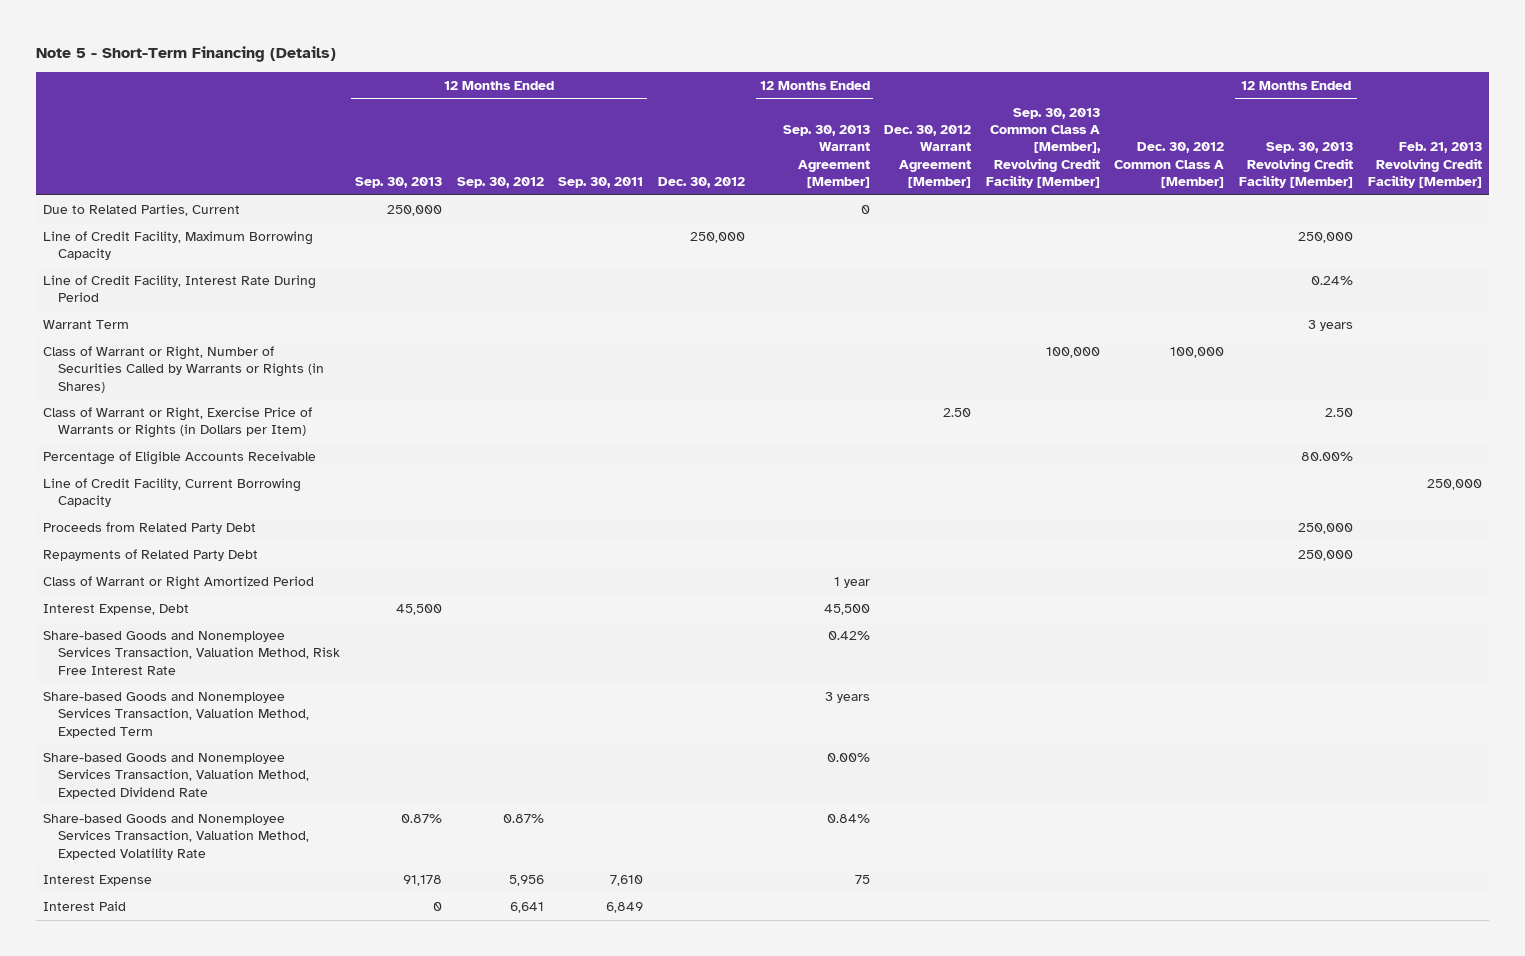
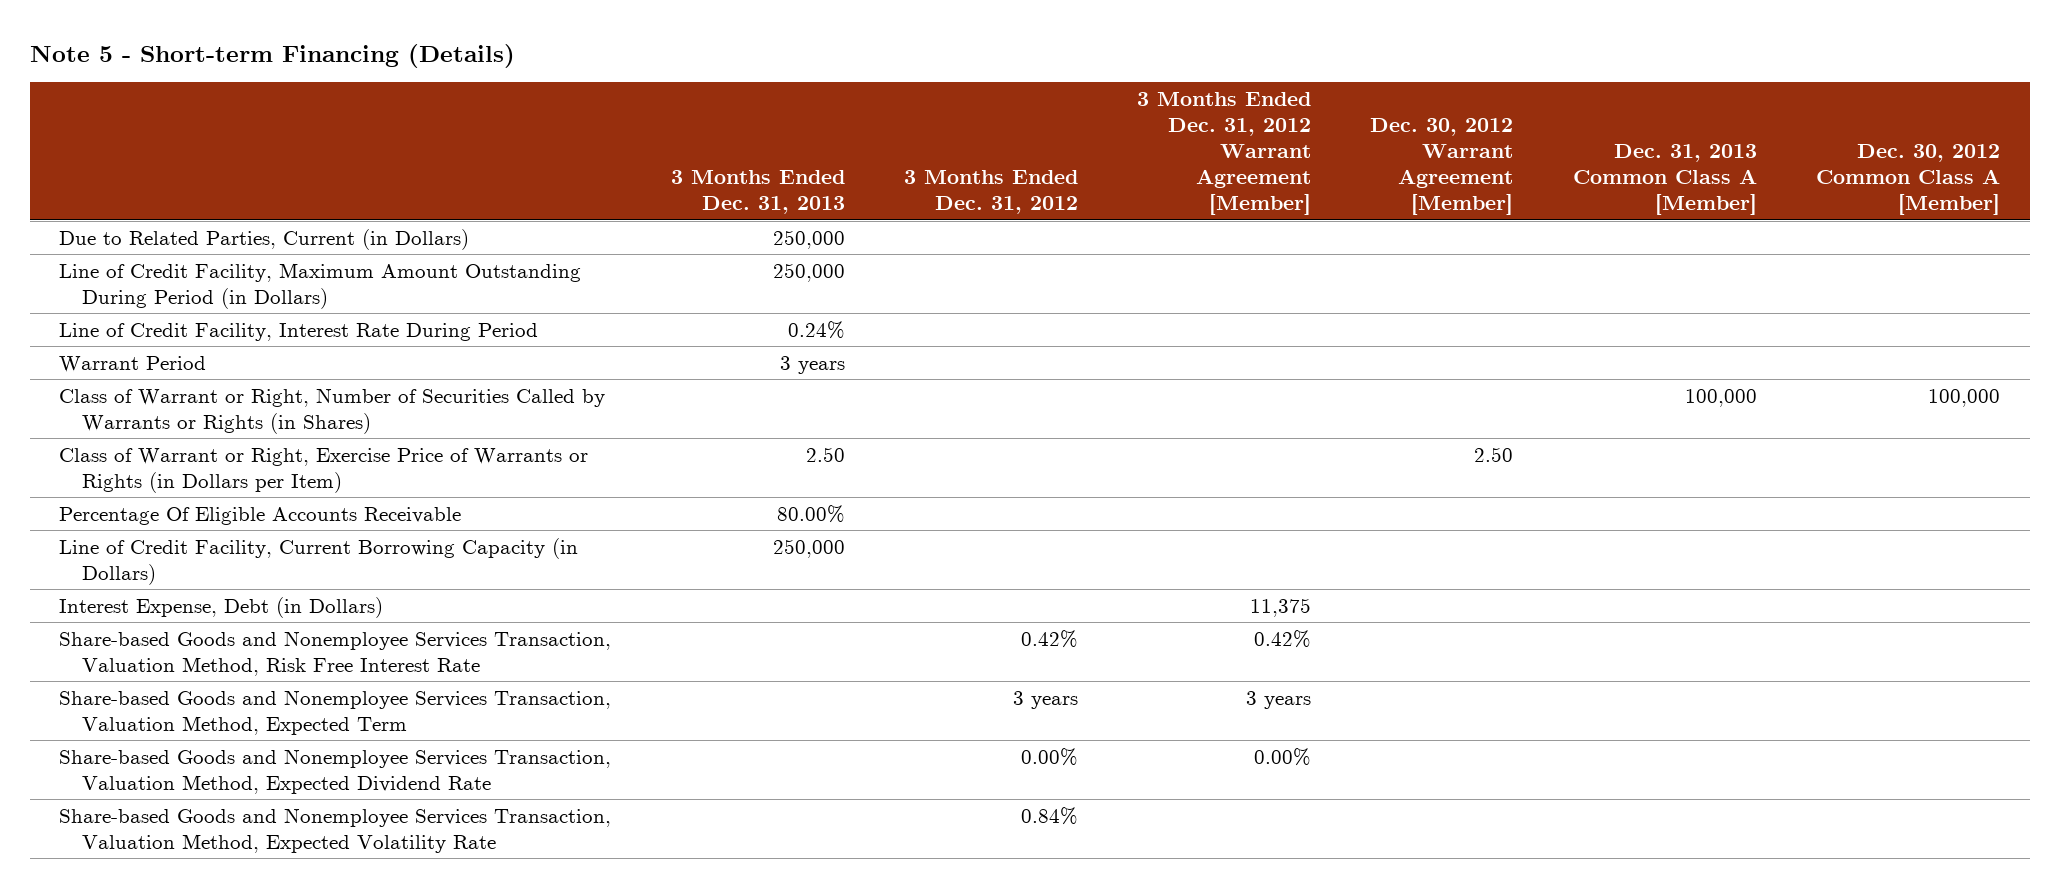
- Note 5 - Short-Term Financing (Details)
+ Note 5 - Short-term Financing (Details)
- | 12 Months Ended Sep. 30, 2013 | 12 Months Ended Sep. 30, 2012 | 12 Months Ended Sep. 30, 2011 | Dec. 30, 2012 | 12 Months Ended Sep. 30, 2013 Warrant Agreement [Member] | Dec. 30, 2012 Warrant Agreement [Member] | Sep. 30, 2013 Common Class A [Member], Revolving Credit Facility [Member] | Dec. 30, 2012 Common Class A [Member] | 12 Months Ended Sep. 30, 2013 Revolving Credit Facility [Member] | Feb. 21, 2013 Revolving Credit Facility [Member]
+ | 3 Months Ended Dec. 31, 2013 | 3 Months Ended Dec. 31, 2012 | 3 Months Ended Dec. 31, 2012 Warrant Agreement [Member] | Dec. 30, 2012 Warrant Agreement [Member] | Dec. 31, 2013 Common Class A [Member] | Dec. 30, 2012 Common Class A [Member]
- Due to Related Parties, Current | 250,000 | | | | 0 | | | | |
- Line of Credit Facility, Maximum Borrowing Capacity | | | | 250,000 | | | | | 250,000 |
+ Due to Related Parties, Current (in Dollars) | 250,000 | | | | |
+ Line of Credit Facility, Maximum Amount Outstanding During Period (in Dollars) | 250,000 | | | | |
- Warrant Term | | | | | | | | | 3 years |
+ Warrant Period | 3 years | | | | |
- Percentage of Eligible Accounts Receivable | | | | | | | | | 80.00% |
- Line of Credit Facility, Current Borrowing Capacity | | | | | | | | | | 250,000
- Proceeds from Related Party Debt | | | | | | | | | 250,000 |
- Repayments of Related Party Debt | | | | | | | | | 250,000 |
- Class of Warrant or Right Amortized Period | | | | | 1 year | | | | |
- Interest Expense, Debt | 45,500 | | | | 45,500 | | | | |
+ Percentage Of Eligible Accounts Receivable | 80.00% | | | | |
+ Line of Credit Facility, Current Borrowing Capacity (in Dollars) | 250,000 | | | | |
+ Interest Expense, Debt (in Dollars) | | | 11,375 | | |
- Interest Expense | 91,178 | 5,956 | 7,610 | | 75 | | | | |
- Interest Paid | 0 | 6,641 | 6,849 | | | | | | |

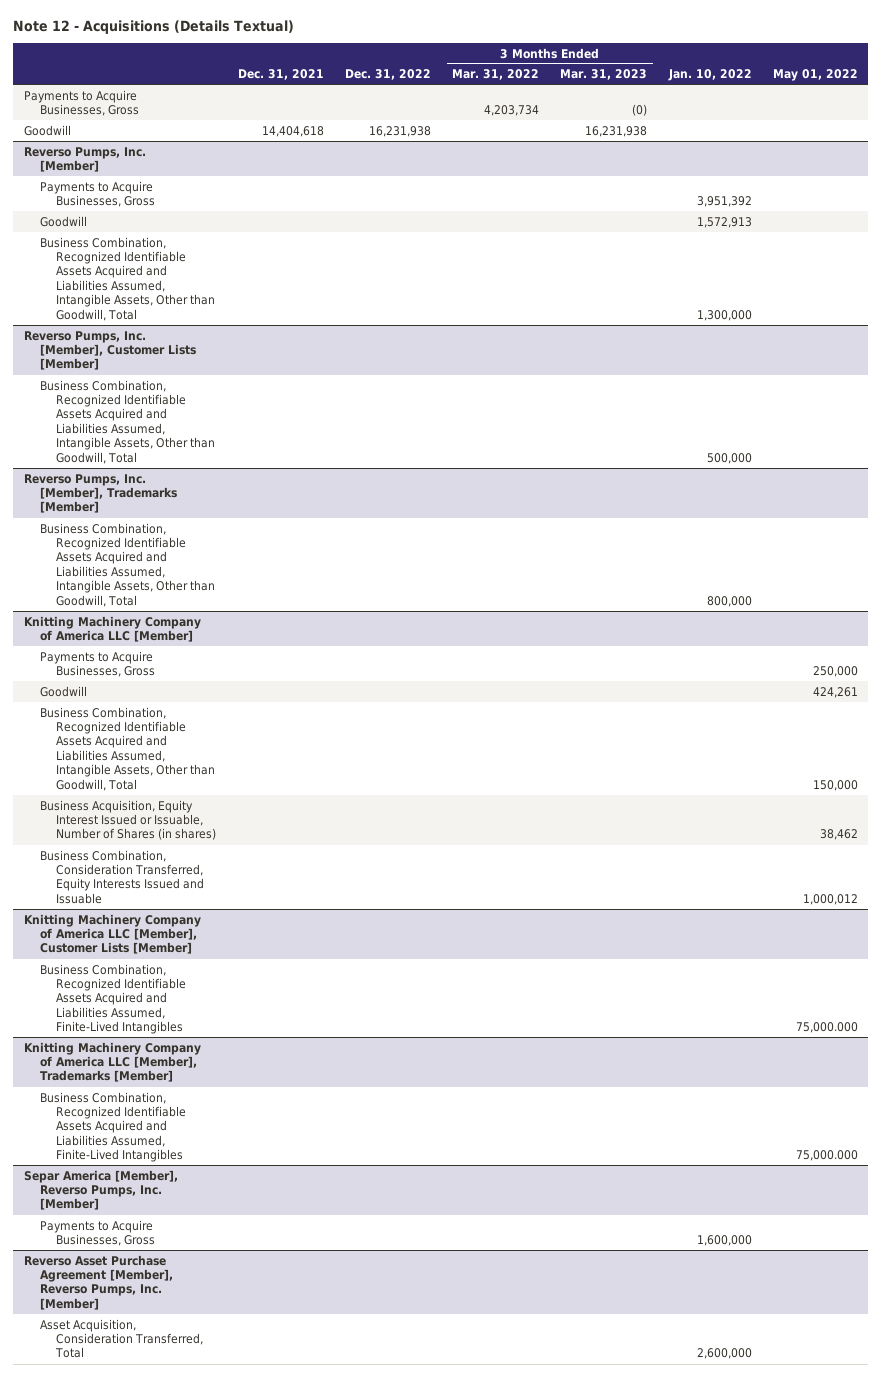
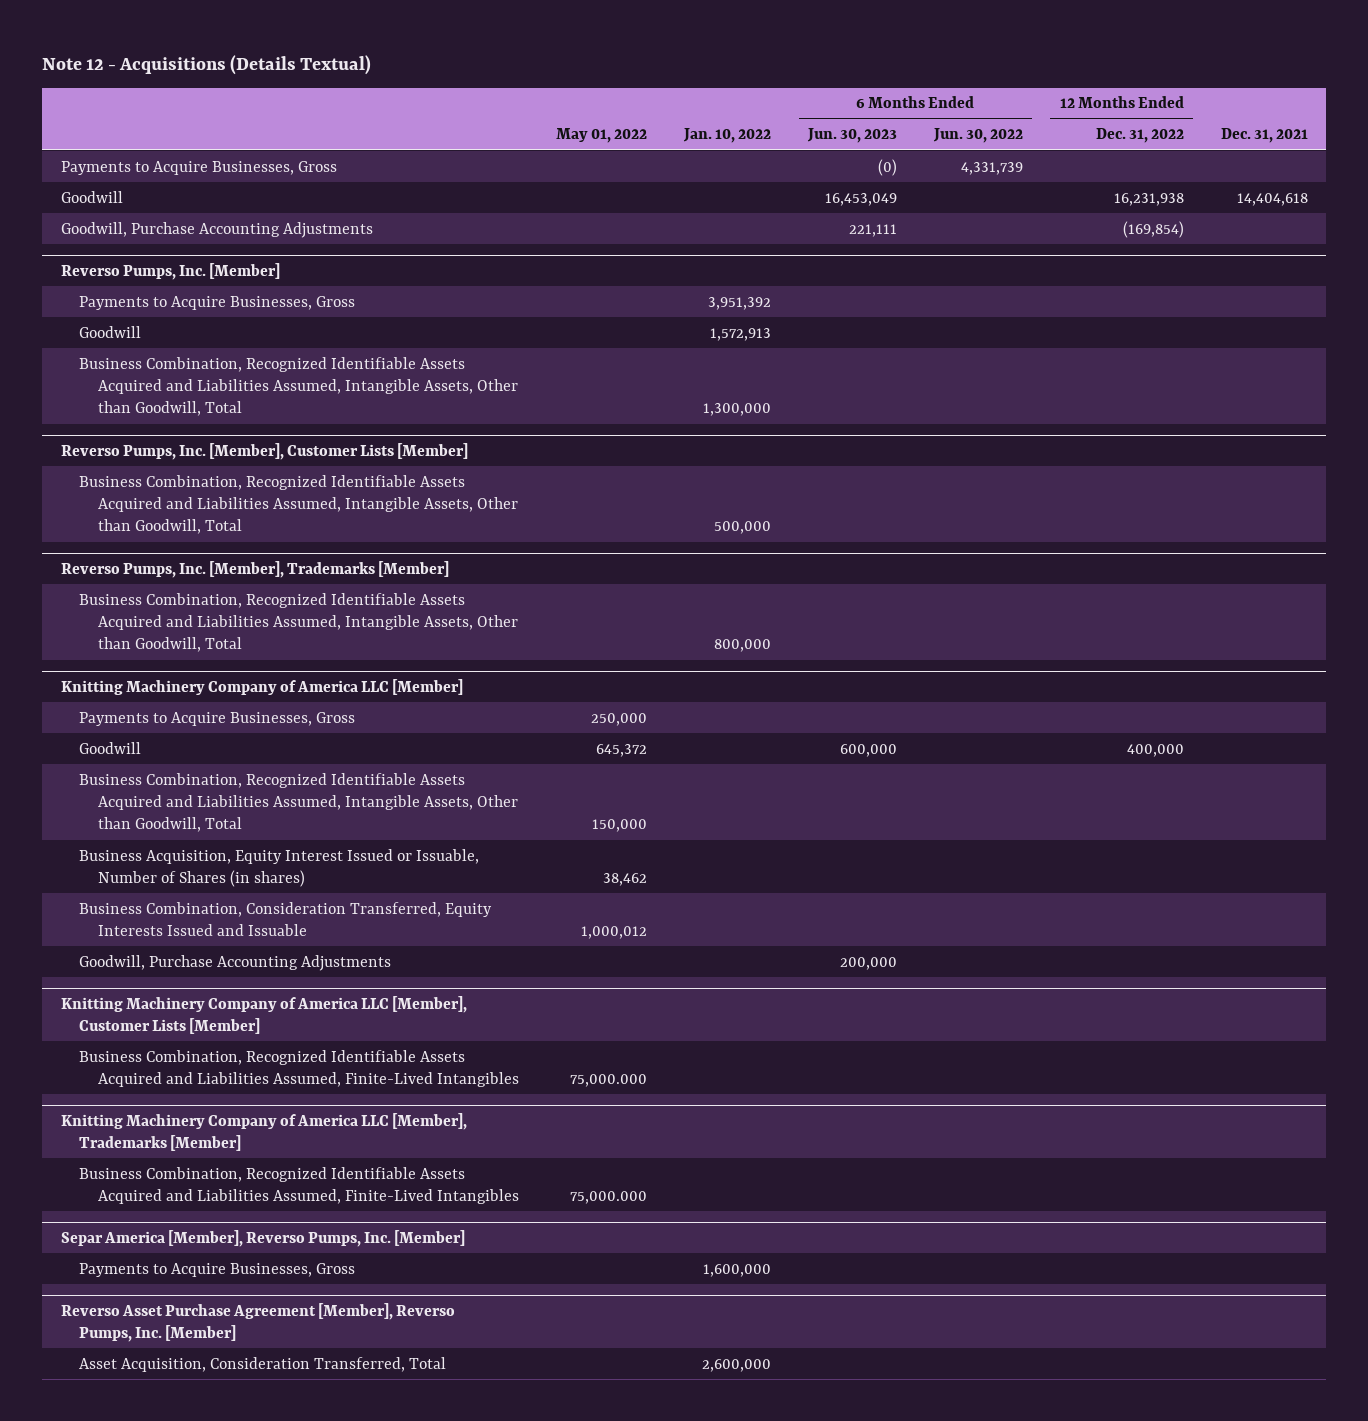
- | Dec. 31, 2021 | Dec. 31, 2022 | 3 Months Ended Mar. 31, 2022 | 3 Months Ended Mar. 31, 2023 | Jan. 10, 2022 | May 01, 2022
+ | May 01, 2022 | Jan. 10, 2022 | 6 Months Ended Jun. 30, 2023 | 6 Months Ended Jun. 30, 2022 | 12 Months Ended Dec. 31, 2022 | Dec. 31, 2021
+ Goodwill, Purchase Accounting Adjustments | | | 221,111 | | (169,854) |
@ Knitting Machinery Company of America LLC [Member]
- Goodwill | | | | | | 424,261
+ Goodwill | 645,372 | | 600,000 | | 400,000 |
+ Goodwill, Purchase Accounting Adjustments | | | 200,000 | | |

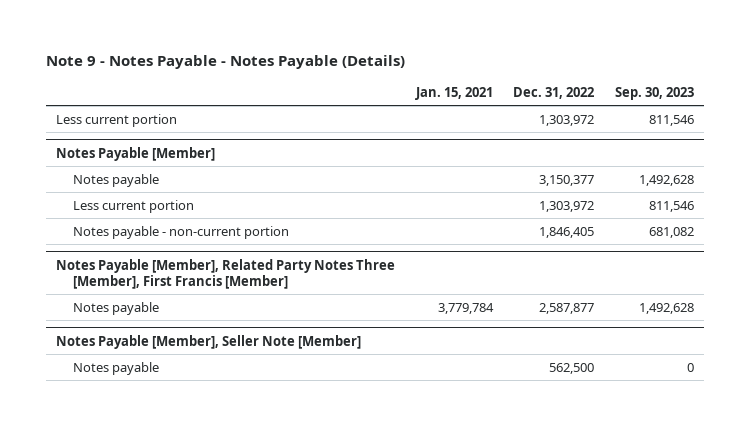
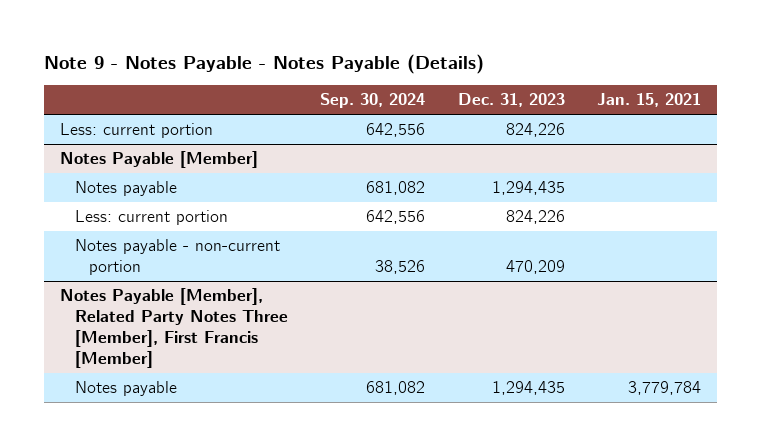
- | Jan. 15, 2021 | Dec. 31, 2022 | Sep. 30, 2023
+ | Sep. 30, 2024 | Dec. 31, 2023 | Jan. 15, 2021
- Less current portion | | 1,303,972 | 811,546
+ Less: current portion | 642,556 | 824,226 |
@ Notes Payable [Member]
- Less current portion | | 1,303,972 | 811,546
+ Less: current portion | 642,556 | 824,226 |
- Notes Payable [Member], Seller Note [Member]
- Notes payable | | 562,500 | 0

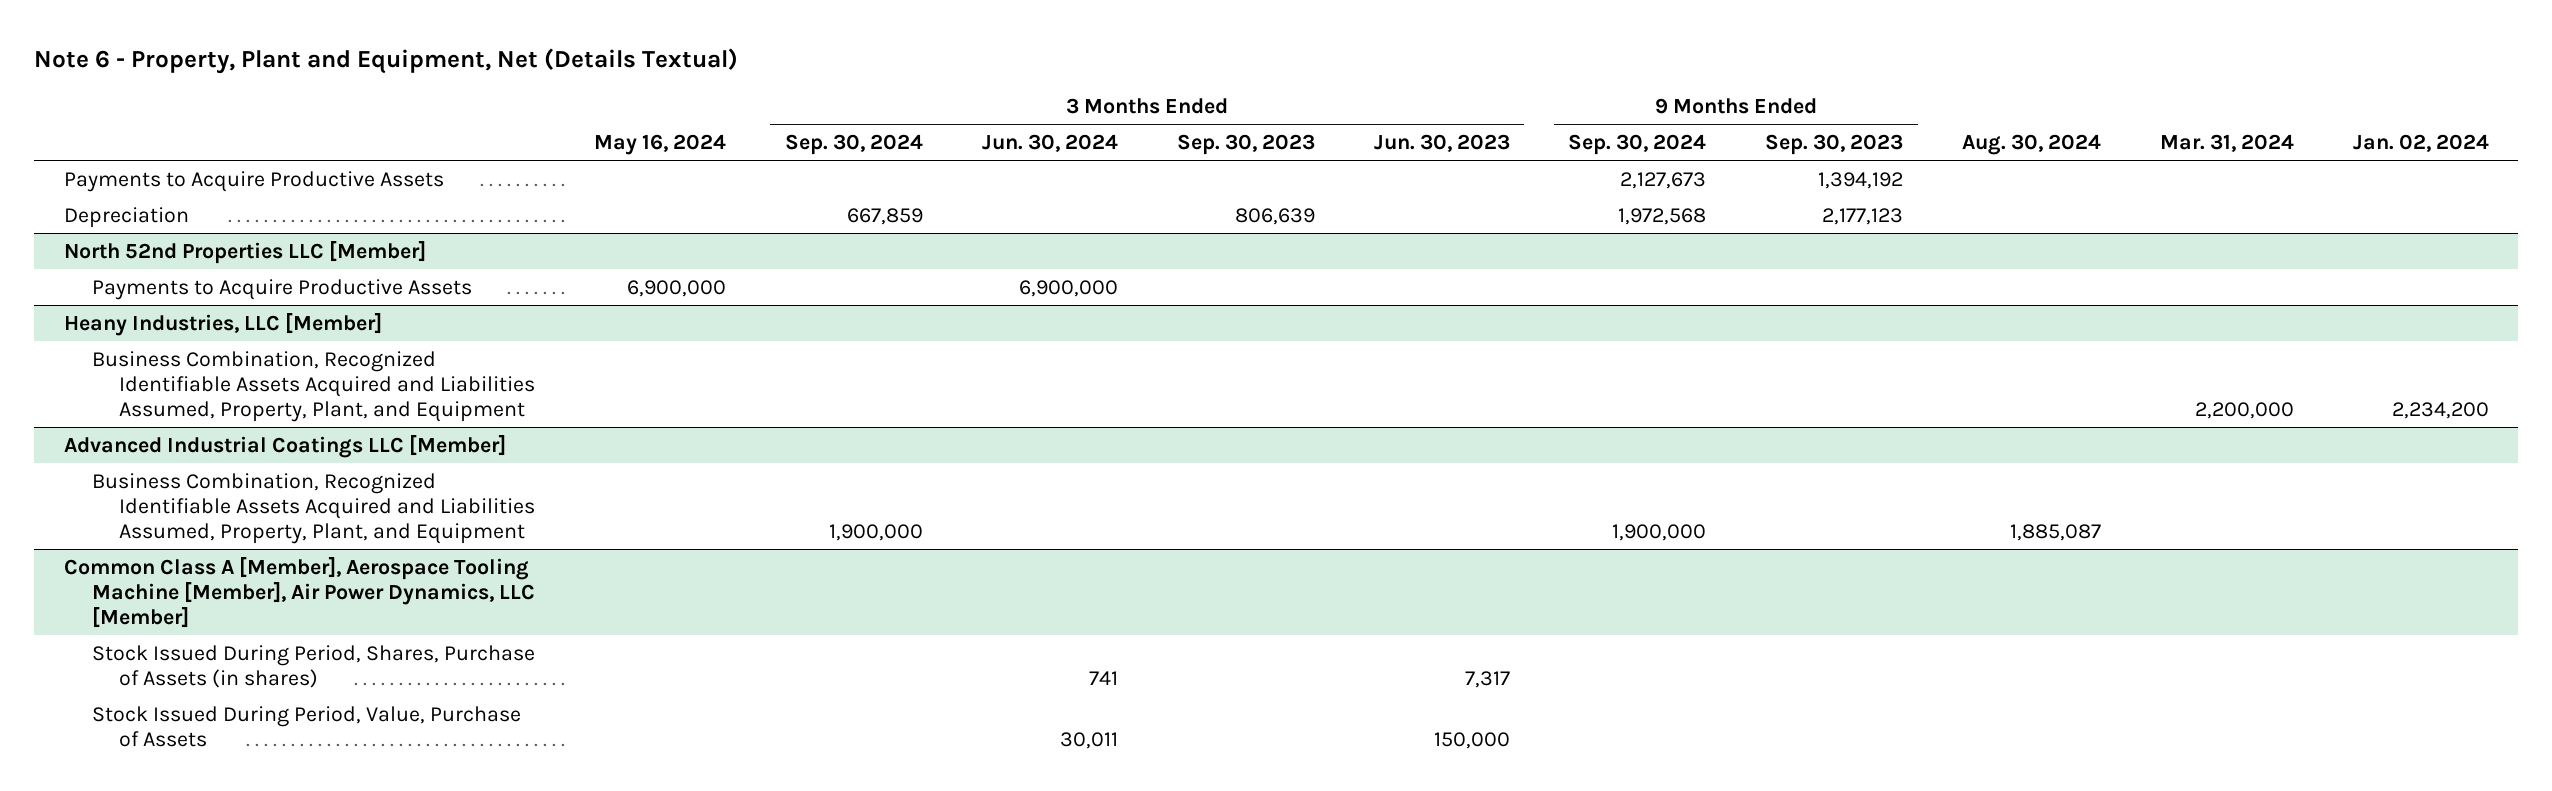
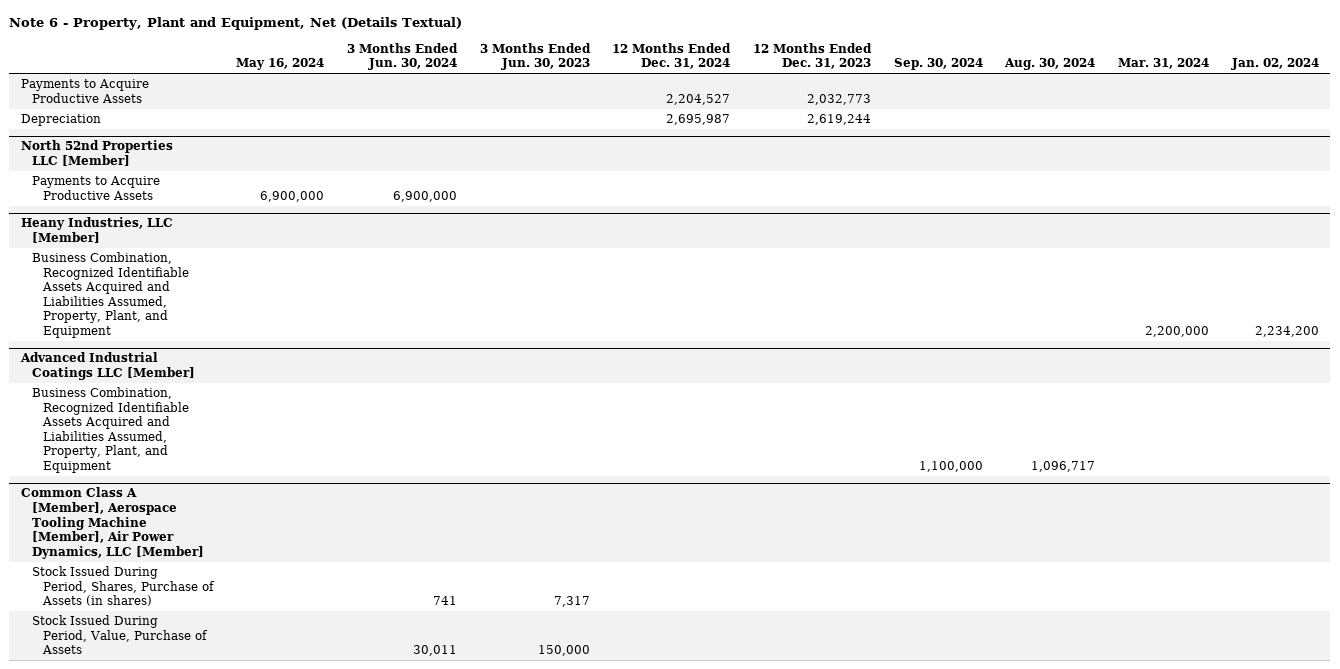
- | May 16, 2024 | 3 Months Ended Sep. 30, 2024 | 3 Months Ended Jun. 30, 2024 | 3 Months Ended Sep. 30, 2023 | 3 Months Ended Jun. 30, 2023 | 9 Months Ended Sep. 30, 2024 | 9 Months Ended Sep. 30, 2023 | Aug. 30, 2024 | Mar. 31, 2024 | Jan. 02, 2024
+ | May 16, 2024 | 3 Months Ended Jun. 30, 2024 | 3 Months Ended Jun. 30, 2023 | 12 Months Ended Dec. 31, 2024 | 12 Months Ended Dec. 31, 2023 | Sep. 30, 2024 | Aug. 30, 2024 | Mar. 31, 2024 | Jan. 02, 2024
@ Advanced Industrial Coatings LLC [Member]
- Business Combination, Recognized Identifiable Assets Acquired and Liabilities Assumed, Property, Plant, and Equipment | | 1,900,000 | | | | 1,900,000 | | 1,885,087 | |
+ Business Combination, Recognized Identifiable Assets Acquired and Liabilities Assumed, Property, Plant, and Equipment | | | | | | 1,100,000 | 1,096,717 | |

